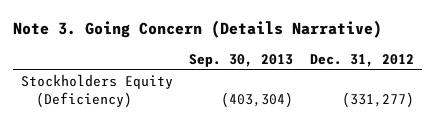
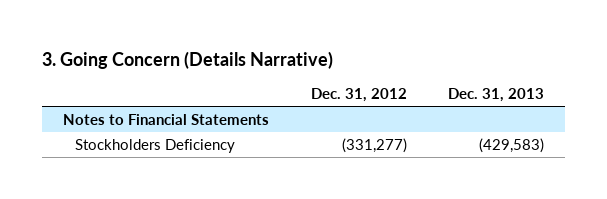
- Note 3. Going Concern (Details Narrative)
+ 3. Going Concern (Details Narrative)
- | Sep. 30, 2013 | Dec. 31, 2012
+ | Dec. 31, 2012 | Dec. 31, 2013
- Stockholders Equity (Deficiency) | (403,304) | (331,277)
+ Notes to Financial Statements
+ Stockholders Deficiency | (331,277) | (429,583)

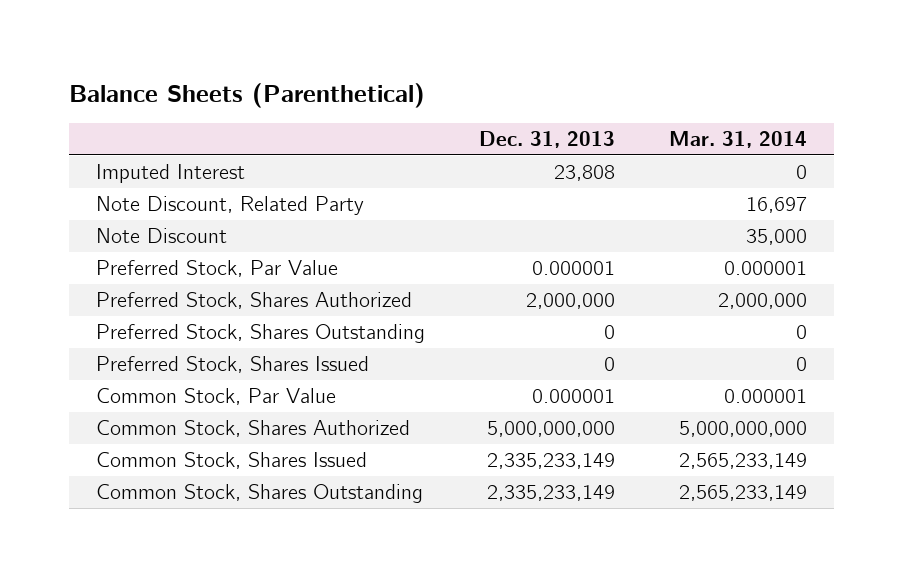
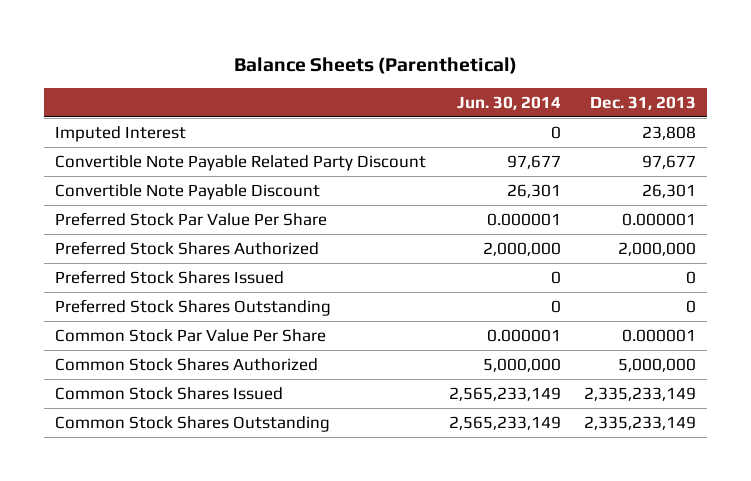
- | Dec. 31, 2013 | Mar. 31, 2014
+ | Jun. 30, 2014 | Dec. 31, 2013
- Note Discount, Related Party | | 16,697
- Note Discount | | 35,000
- Preferred Stock, Par Value | 0.000001 | 0.000001
- Preferred Stock, Shares Authorized | 2,000,000 | 2,000,000
- Preferred Stock, Shares Outstanding | 0 | 0
- Preferred Stock, Shares Issued | 0 | 0
- Common Stock, Par Value | 0.000001 | 0.000001
- Common Stock, Shares Authorized | 5,000,000,000 | 5,000,000,000
- Common Stock, Shares Issued | 2,335,233,149 | 2,565,233,149
- Common Stock, Shares Outstanding | 2,335,233,149 | 2,565,233,149
+ Convertible Note Payable Related Party Discount | 97,677 | 97,677
+ Convertible Note Payable Discount | 26,301 | 26,301
+ Preferred Stock Par Value Per Share | 0.000001 | 0.000001
+ Preferred Stock Shares Authorized | 2,000,000 | 2,000,000
+ Preferred Stock Shares Issued | 0 | 0
+ Preferred Stock Shares Outstanding | 0 | 0
+ Common Stock Par Value Per Share | 0.000001 | 0.000001
+ Common Stock Shares Authorized | 5,000,000 | 5,000,000
+ Common Stock Shares Issued | 2,565,233,149 | 2,335,233,149
+ Common Stock Shares Outstanding | 2,565,233,149 | 2,335,233,149

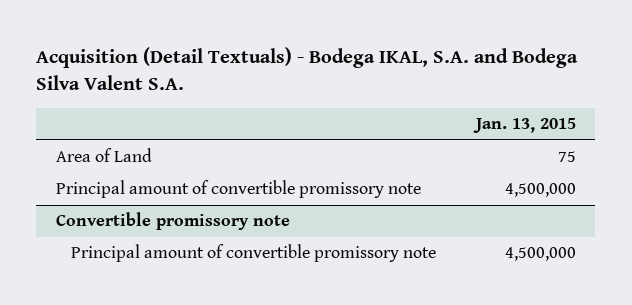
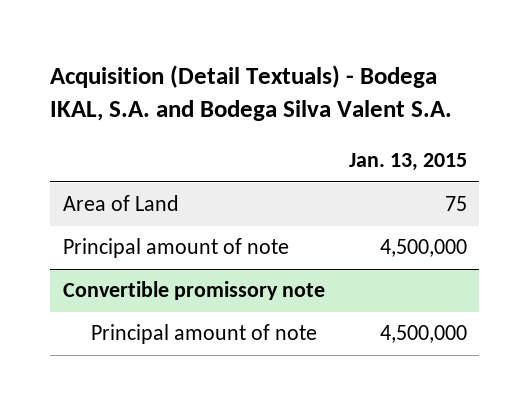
- Principal amount of convertible promissory note | 4,500,000
+ Principal amount of note | 4,500,000
@ Convertible promissory note
- Principal amount of convertible promissory note | 4,500,000
+ Principal amount of note | 4,500,000

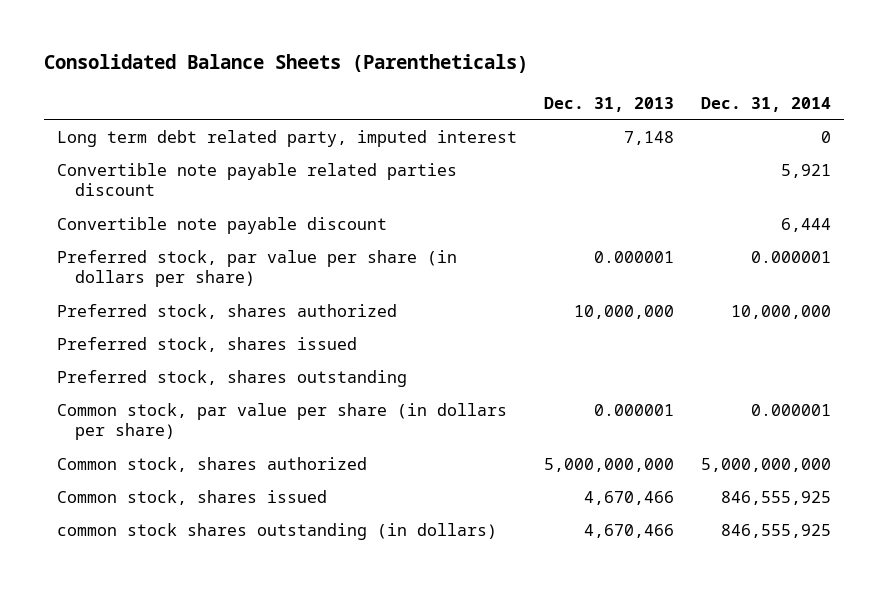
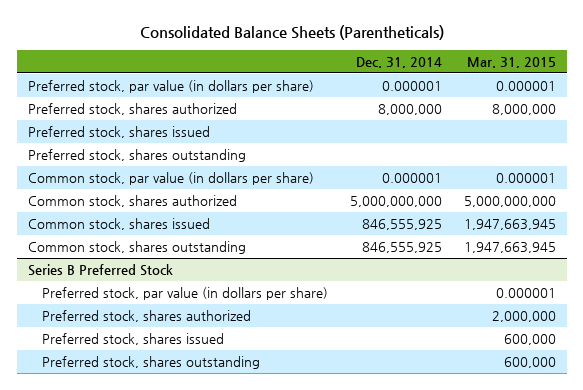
- | Dec. 31, 2013 | Dec. 31, 2014
+ | Dec. 31, 2014 | Mar. 31, 2015
- Long term debt related party, imputed interest | 7,148 | 0
- Convertible note payable related parties discount | | 5,921
- Convertible note payable discount | | 6,444
- Preferred stock, par value per share (in dollars per share) | 0.000001 | 0.000001
- Preferred stock, shares authorized | 10,000,000 | 10,000,000
+ Preferred stock, par value (in dollars per share) | 0.000001 | 0.000001
+ Preferred stock, shares authorized | 8,000,000 | 8,000,000
- Common stock, par value per share (in dollars per share) | 0.000001 | 0.000001
+ Common stock, par value (in dollars per share) | 0.000001 | 0.000001
- common stock shares outstanding (in dollars) | 4,670,466 | 846,555,925
+ Common stock, shares outstanding | 846,555,925 | 1,947,663,945
+ Series B Preferred Stock
+ Preferred stock, par value (in dollars per share) | | 0.000001
+ Preferred stock, shares authorized | | 2,000,000
+ Preferred stock, shares issued | | 600,000
+ Preferred stock, shares outstanding | | 600,000

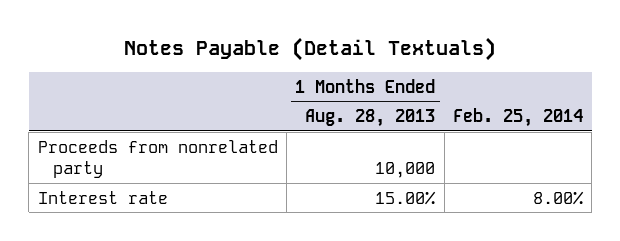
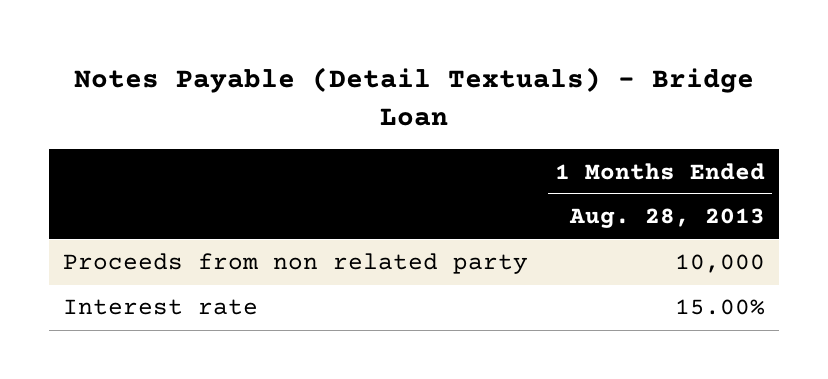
- Notes Payable (Detail Textuals)
+ Notes Payable (Detail Textuals) - Bridge Loan
- | 1 Months Ended Aug. 28, 2013 | Feb. 25, 2014
+ | 1 Months Ended Aug. 28, 2013
- Proceeds from nonrelated party | 10,000 |
+ Proceeds from non related party | 10,000

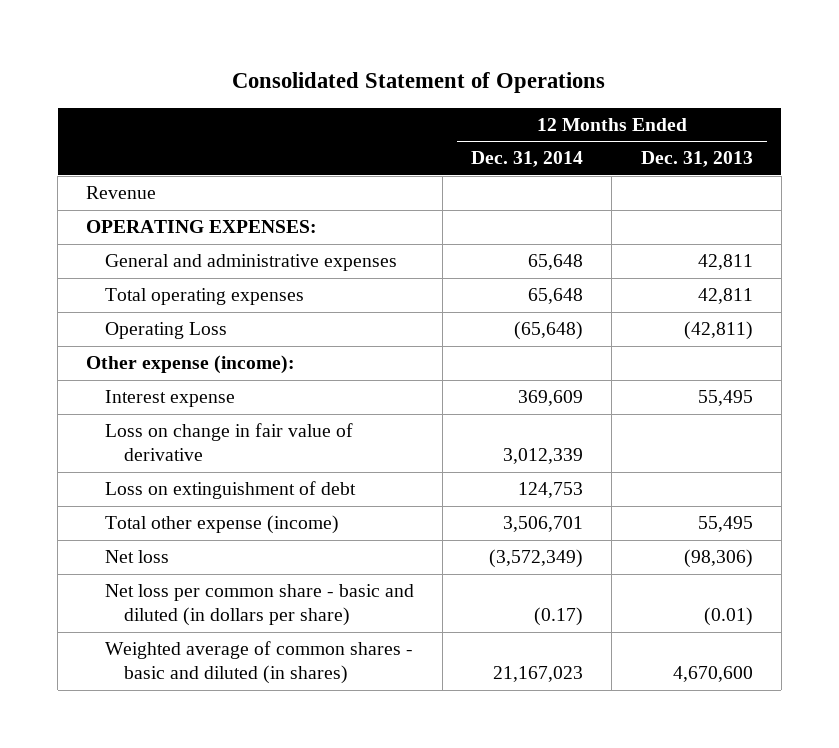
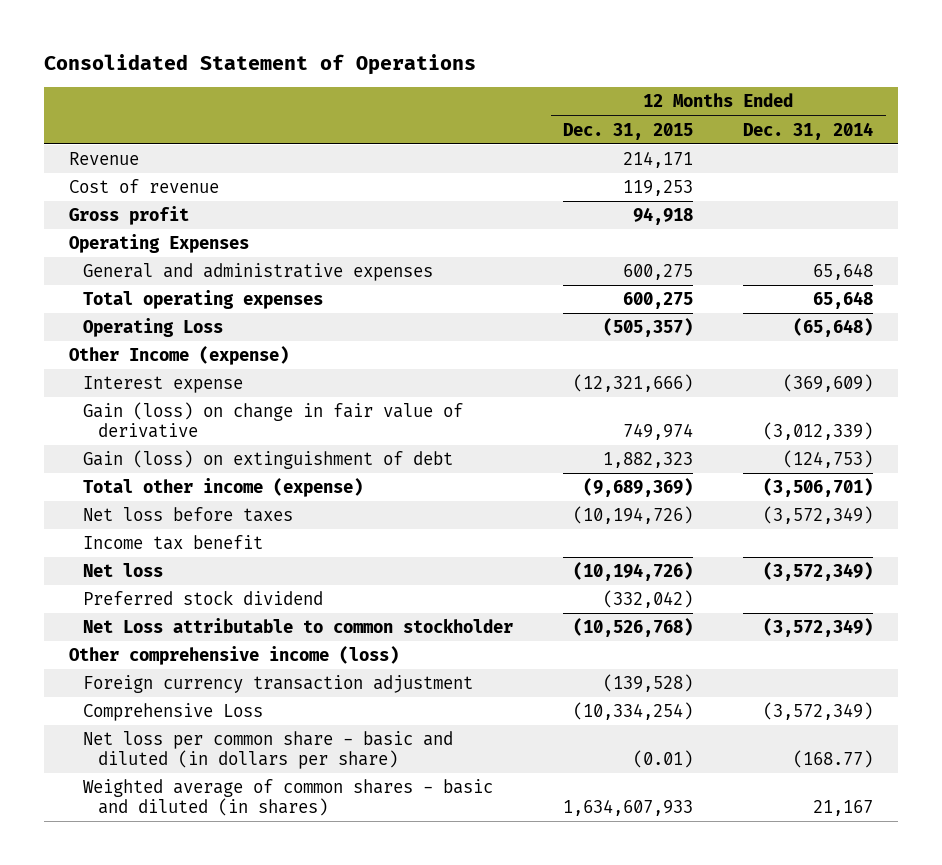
- | 12 Months Ended Dec. 31, 2014 | 12 Months Ended Dec. 31, 2013
+ | 12 Months Ended Dec. 31, 2015 | 12 Months Ended Dec. 31, 2014
- OPERATING EXPENSES:
+ Cost of revenue | 119,253 |
+ Gross profit | 94,918 |
+ Operating Expenses
- Other expense (income):
- Interest expense | 369,609 | 55,495
- Loss on change in fair value of derivative | 3,012,339 |
- Loss on extinguishment of debt | 124,753 |
- Total other expense (income) | 3,506,701 | 55,495
+ Other Income (expense)
+ Interest expense | (12,321,666) | (369,609)
+ Gain (loss) on change in fair value of derivative | 749,974 | (3,012,339)
+ Gain (loss) on extinguishment of debt | 1,882,323 | (124,753)
+ Total other income (expense) | (9,689,369) | (3,506,701)
+ Net loss before taxes | (10,194,726) | (3,572,349)
+ Income tax benefit
- Net loss per common share - basic and diluted (in dollars per share) | (0.17) | (0.01)
- Weighted average of common shares - basic and diluted (in shares) | 21,167,023 | 4,670,600
+ Preferred stock dividend | (332,042) |
+ Net Loss attributable to common stockholder | (10,526,768) | (3,572,349)
+ Other comprehensive income (loss)
+ Foreign currency transaction adjustment | (139,528) |
+ Comprehensive Loss | (10,334,254) | (3,572,349)
+ Net loss per common share - basic and diluted (in dollars per share) | (0.01) | (168.77)
+ Weighted average of common shares - basic and diluted (in shares) | 1,634,607,933 | 21,167

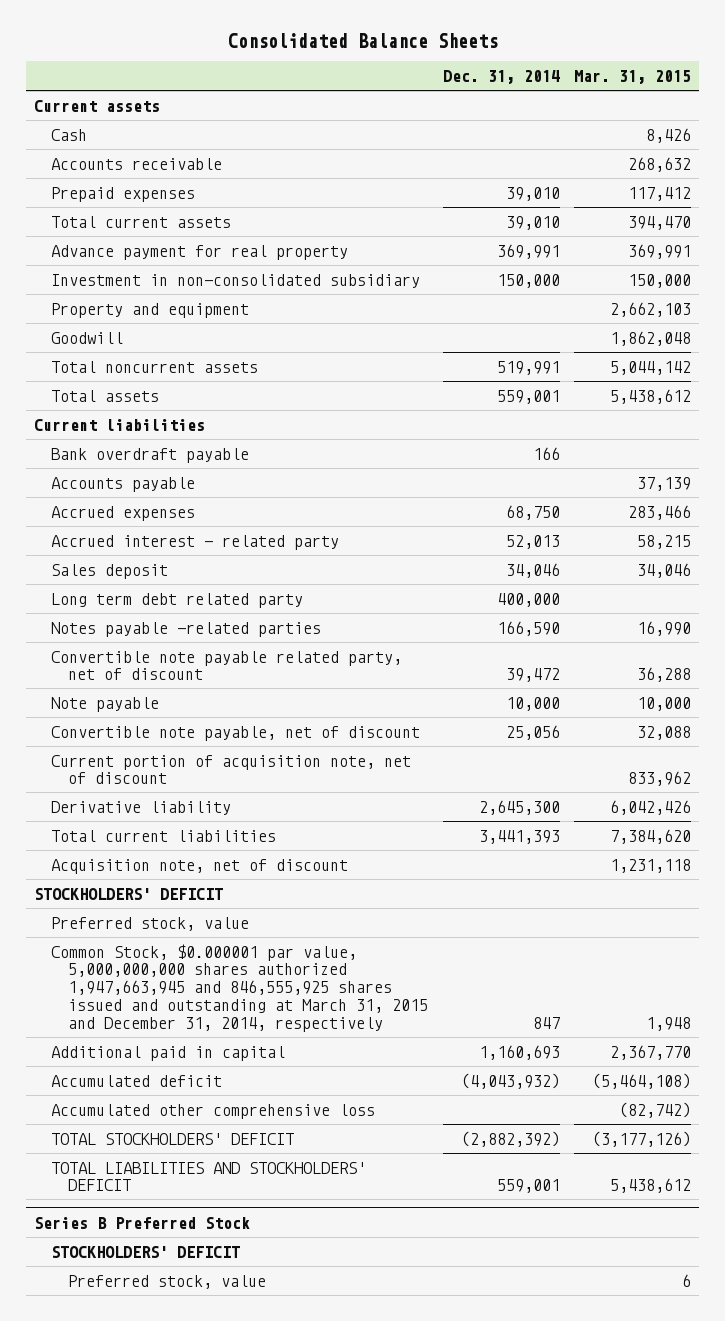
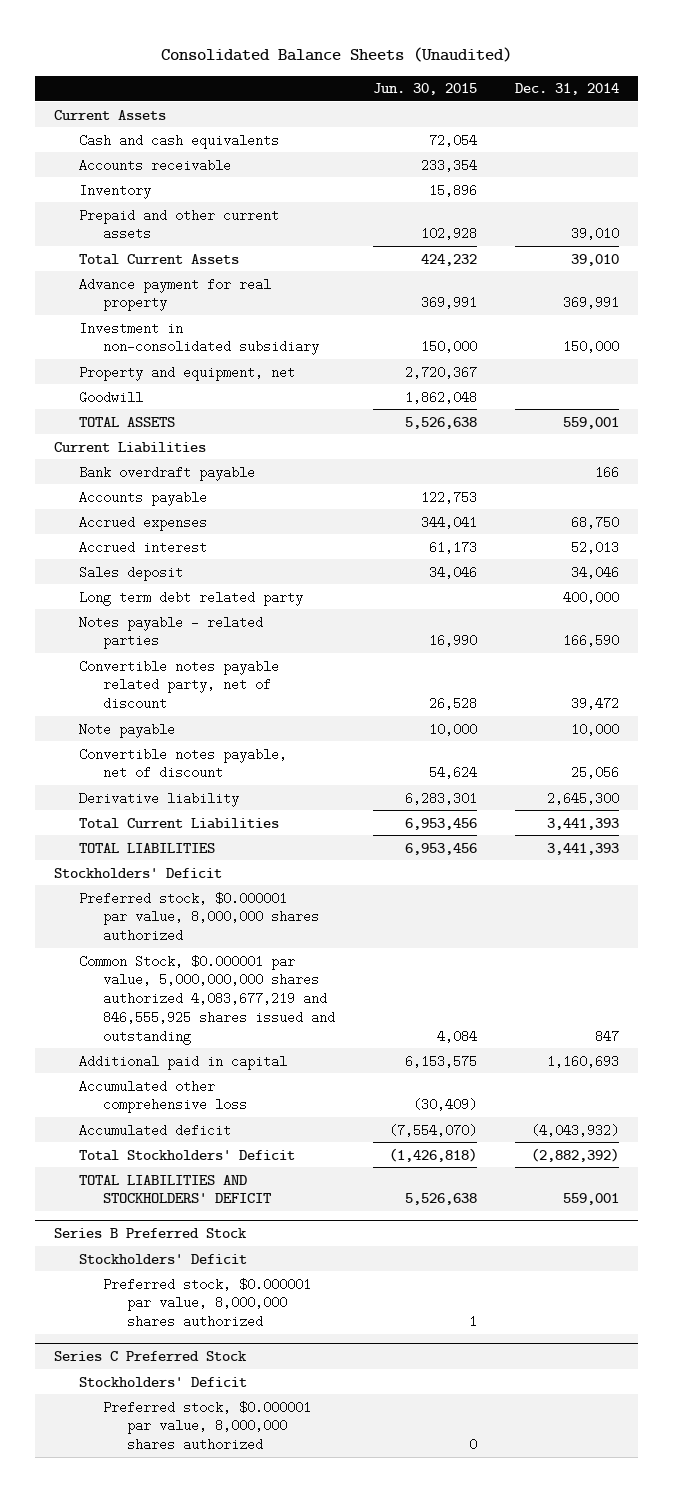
- Consolidated Balance Sheets
+ Consolidated Balance Sheets (Unaudited)
- | Dec. 31, 2014 | Mar. 31, 2015
+ | Jun. 30, 2015 | Dec. 31, 2014
- Current assets
- Cash | | 8,426
+ Current Assets
+ Cash and cash equivalents | 72,054 |
- Prepaid expenses | 39,010 | 117,412
- Total current assets | 39,010 | 394,470
+ Inventory | 15,896 |
+ Prepaid and other current assets | 102,928 | 39,010
+ Total Current Assets | 424,232 | 39,010
- Property and equipment | | 2,662,103
+ Property and equipment, net | 2,720,367 |
- Total noncurrent assets | 519,991 | 5,044,142
- Total assets | 559,001 | 5,438,612
- Current liabilities
+ TOTAL ASSETS | 5,526,638 | 559,001
+ Current Liabilities
- Accrued interest - related party | 52,013 | 58,215
+ Accrued interest | 61,173 | 52,013
- Notes payable -related parties | 166,590 | 16,990
- Convertible note payable related party, net of discount | 39,472 | 36,288
+ Notes payable - related parties | 16,990 | 166,590
+ Convertible notes payable related party, net of discount | 26,528 | 39,472
- Convertible note payable, net of discount | 25,056 | 32,088
- Current portion of acquisition note, net of discount | | 833,962
+ Convertible notes payable, net of discount | 54,624 | 25,056
- Total current liabilities | 3,441,393 | 7,384,620
- Acquisition note, net of discount | | 1,231,118
- STOCKHOLDERS' DEFICIT
- Preferred stock, value
- Common Stock, $0.000001 par value, 5,000,000,000 shares authorized 1,947,663,945 and 846,555,925 shares issued and outstanding at March 31, 2015 and December 31, 2014, respectively | 847 | 1,948
+ Total Current Liabilities | 6,953,456 | 3,441,393
+ TOTAL LIABILITIES | 6,953,456 | 3,441,393
+ Stockholders' Deficit
+ Preferred stock, $0.000001 par value, 8,000,000 shares authorized
+ Common Stock, $0.000001 par value, 5,000,000,000 shares authorized 4,083,677,219 and 846,555,925 shares issued and outstanding | 4,084 | 847
- TOTAL STOCKHOLDERS' DEFICIT | (2,882,392) | (3,177,126)
moved down: Accumulated deficit | (7,554,070) | (4,043,932)
+ Total Stockholders' Deficit | (1,426,818) | (2,882,392)
@ Series B Preferred Stock
- STOCKHOLDERS' DEFICIT
- Preferred stock, value | | 6
+ Stockholders' Deficit
+ Preferred stock, $0.000001 par value, 8,000,000 shares authorized | 1 |
+ Series C Preferred Stock
+ Stockholders' Deficit
+ Preferred stock, $0.000001 par value, 8,000,000 shares authorized | 0 |

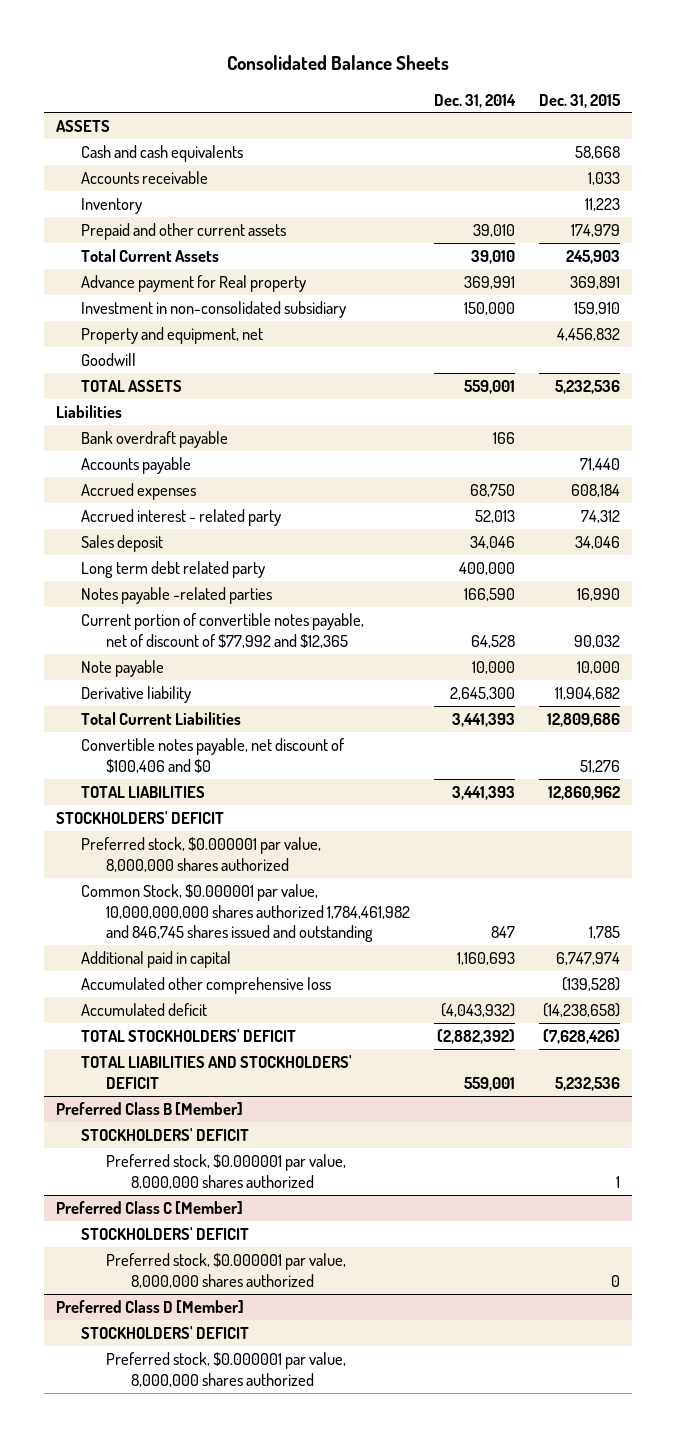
- Consolidated Balance Sheets (Unaudited)
+ Consolidated Balance Sheets
- | Jun. 30, 2015 | Dec. 31, 2014
+ | Dec. 31, 2014 | Dec. 31, 2015
- Current Assets
+ ASSETS
- Advance payment for real property | 369,991 | 369,991
+ Advance payment for Real property | 369,991 | 369,891
- Current Liabilities
+ Liabilities
- Accrued interest | 61,173 | 52,013
+ Accrued interest - related party | 52,013 | 74,312
- Notes payable - related parties | 16,990 | 166,590
- Convertible notes payable related party, net of discount | 26,528 | 39,472
+ Notes payable -related parties | 166,590 | 16,990
+ Current portion of convertible notes payable, net of discount of $77,992 and $12,365 | 64,528 | 90,032
- Convertible notes payable, net of discount | 54,624 | 25,056
+ Convertible notes payable, net discount of $100,406 and $0 | | 51,276
- Stockholders' Deficit
+ STOCKHOLDERS' DEFICIT
- Common Stock, $0.000001 par value, 5,000,000,000 shares authorized 4,083,677,219 and 846,555,925 shares issued and outstanding | 4,084 | 847
+ Common Stock, $0.000001 par value, 10,000,000,000 shares authorized 1,784,461,982 and 846,745 shares issued and outstanding | 847 | 1,785
- Total Stockholders' Deficit | (1,426,818) | (2,882,392)
+ TOTAL STOCKHOLDERS' DEFICIT | (2,882,392) | (7,628,426)
- Series B Preferred Stock
- Stockholders' Deficit
+ Preferred Class B [Member]
+ STOCKHOLDERS' DEFICIT
- Series C Preferred Stock
- Stockholders' Deficit
+ Preferred Class C [Member]
+ STOCKHOLDERS' DEFICIT
+ Preferred Class D [Member]
+ STOCKHOLDERS' DEFICIT
+ Preferred stock, $0.000001 par value, 8,000,000 shares authorized

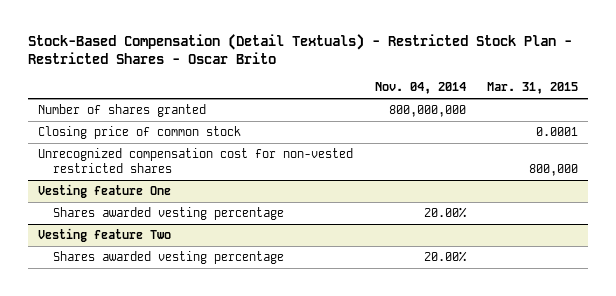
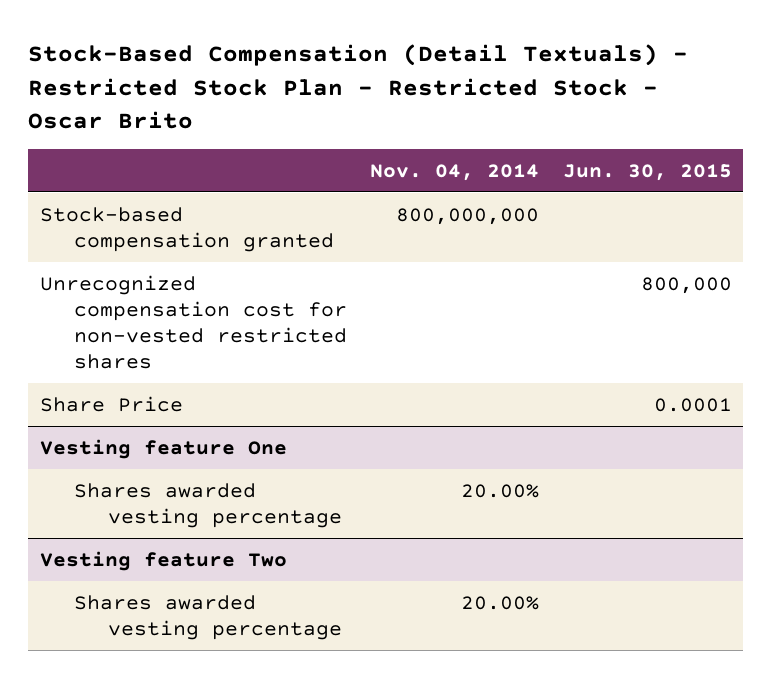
- Stock-Based Compensation (Detail Textuals) - Restricted Stock Plan - Restricted Shares - Oscar Brito
+ Stock-Based Compensation (Detail Textuals) - Restricted Stock Plan - Restricted Stock - Oscar Brito
- | Nov. 04, 2014 | Mar. 31, 2015
+ | Nov. 04, 2014 | Jun. 30, 2015
- Number of shares granted | 800,000,000 |
- Closing price of common stock | | 0.0001
+ Stock-based compensation granted | 800,000,000 |
+ Share Price | | 0.0001

